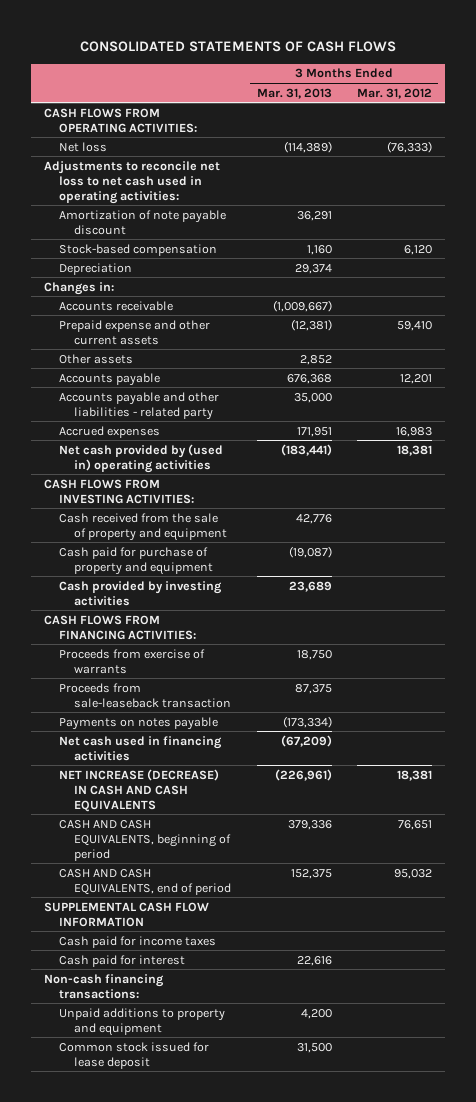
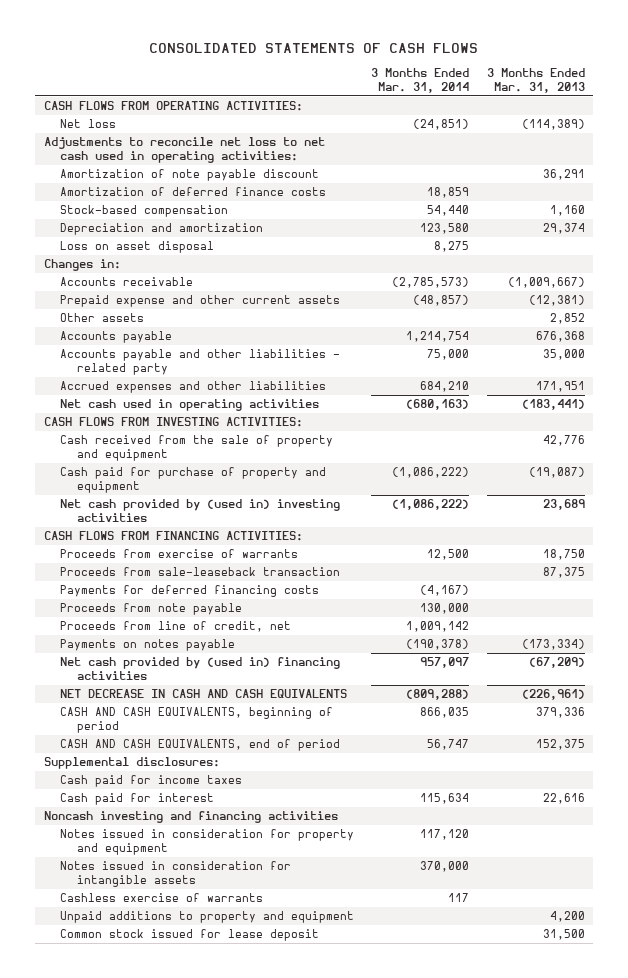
- | 3 Months Ended Mar. 31, 2013 | 3 Months Ended Mar. 31, 2012
+ | 3 Months Ended Mar. 31, 2014 | 3 Months Ended Mar. 31, 2013
+ Amortization of deferred finance costs | 18,859 |
- Depreciation | 29,374 |
+ Depreciation and amortization | 123,580 | 29,374
+ Loss on asset disposal | 8,275 |
- Accrued expenses | 171,951 | 16,983
- Net cash provided by (used in) operating activities | (183,441) | 18,381
+ Accrued expenses and other liabilities | 684,210 | 171,951
+ Net cash used in operating activities | (680,163) | (183,441)
- Cash provided by investing activities | 23,689 |
+ Net cash provided by (used in) investing activities | (1,086,222) | 23,689
+ Payments for deferred financing costs | (4,167) |
+ Proceeds from note payable | 130,000 |
+ Proceeds from line of credit, net | 1,009,142 |
- Net cash used in financing activities | (67,209) |
- NET INCREASE (DECREASE) IN CASH AND CASH EQUIVALENTS | (226,961) | 18,381
+ Net cash provided by (used in) financing activities | 957,097 | (67,209)
+ NET DECREASE IN CASH AND CASH EQUIVALENTS | (809,288) | (226,961)
- SUPPLEMENTAL CASH FLOW INFORMATION
+ Supplemental disclosures:
- Non-cash financing transactions:
+ Noncash investing and financing activities
+ Notes issued in consideration for property and equipment | 117,120 |
+ Notes issued in consideration for intangible assets | 370,000 |
+ Cashless exercise of warrants | 117 |

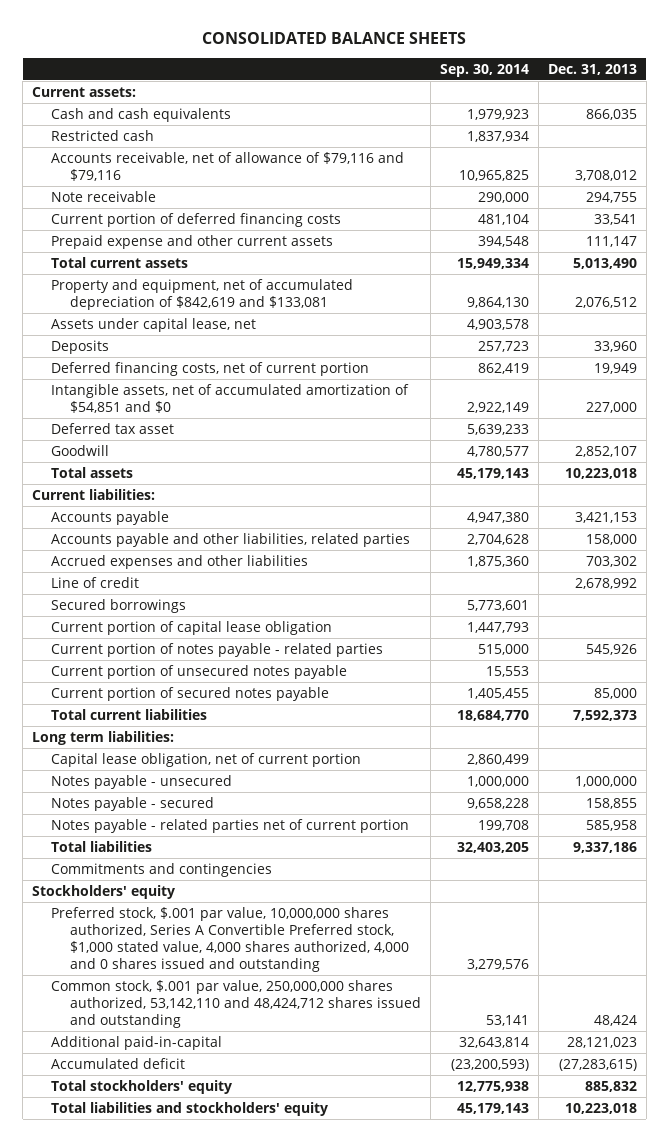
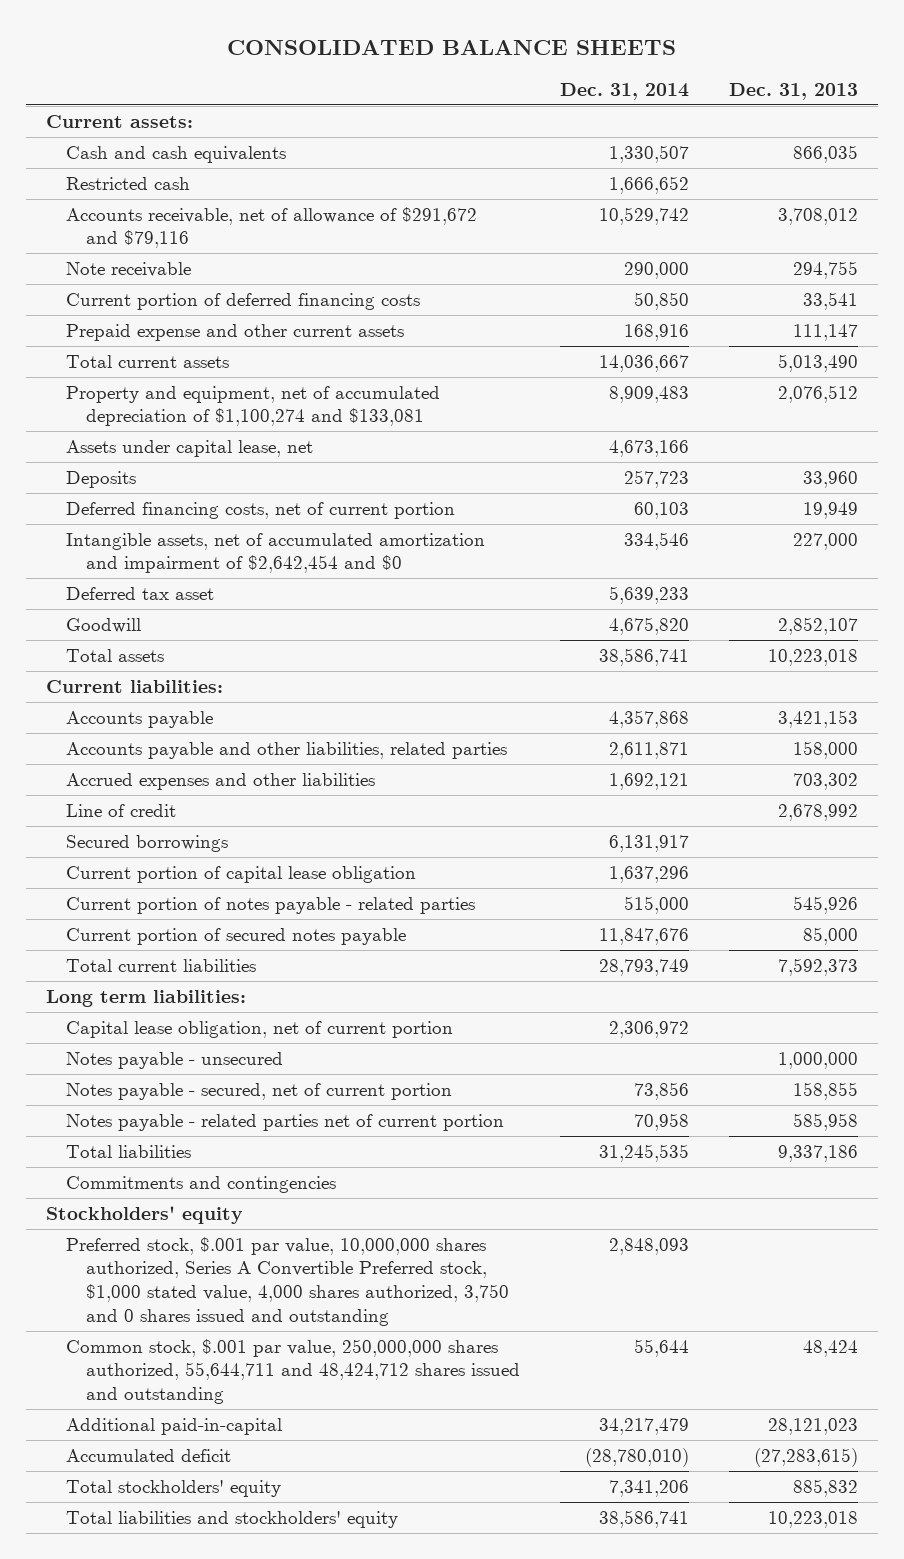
- | Sep. 30, 2014 | Dec. 31, 2013
+ | Dec. 31, 2014 | Dec. 31, 2013
- Accounts receivable, net of allowance of $79,116 and $79,116 | 10,965,825 | 3,708,012
+ Accounts receivable, net of allowance of $291,672 and $79,116 | 10,529,742 | 3,708,012
- Property and equipment, net of accumulated depreciation of $842,619 and $133,081 | 9,864,130 | 2,076,512
+ Property and equipment, net of accumulated depreciation of $1,100,274 and $133,081 | 8,909,483 | 2,076,512
- Intangible assets, net of accumulated amortization of $54,851 and $0 | 2,922,149 | 227,000
+ Intangible assets, net of accumulated amortization and impairment of $2,642,454 and $0 | 334,546 | 227,000
- Current portion of unsecured notes payable | 15,553 |
- Notes payable - secured | 9,658,228 | 158,855
+ Notes payable - secured, net of current portion | 73,856 | 158,855
- Preferred stock, $.001 par value, 10,000,000 shares authorized, Series A Convertible Preferred stock, $1,000 stated value, 4,000 shares authorized, 4,000 and 0 shares issued and outstanding | 3,279,576 |
- Common stock, $.001 par value, 250,000,000 shares authorized, 53,142,110 and 48,424,712 shares issued and outstanding | 53,141 | 48,424
+ Preferred stock, $.001 par value, 10,000,000 shares authorized, Series A Convertible Preferred stock, $1,000 stated value, 4,000 shares authorized, 3,750 and 0 shares issued and outstanding | 2,848,093 |
+ Common stock, $.001 par value, 250,000,000 shares authorized, 55,644,711 and 48,424,712 shares issued and outstanding | 55,644 | 48,424

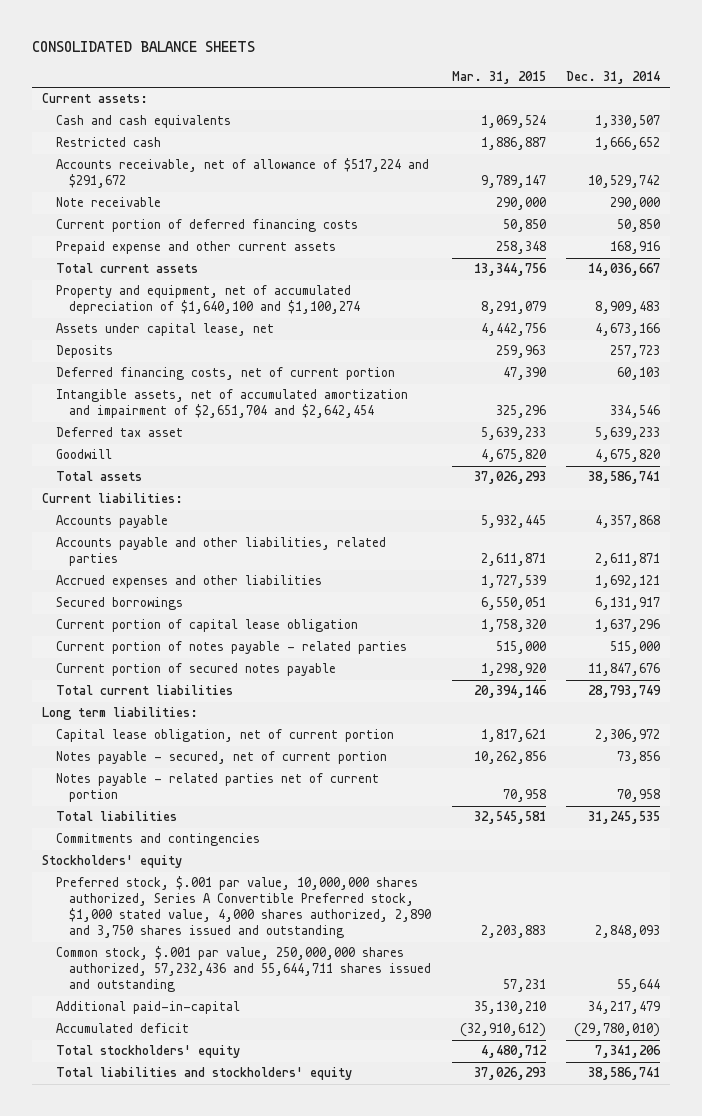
- | Dec. 31, 2014 | Dec. 31, 2013
+ | Mar. 31, 2015 | Dec. 31, 2014
- Accounts receivable, net of allowance of $291,672 and $79,116 | 10,529,742 | 3,708,012
+ Accounts receivable, net of allowance of $517,224 and $291,672 | 9,789,147 | 10,529,742
- Property and equipment, net of accumulated depreciation of $1,100,274 and $133,081 | 8,909,483 | 2,076,512
+ Property and equipment, net of accumulated depreciation of $1,640,100 and $1,100,274 | 8,291,079 | 8,909,483
- Intangible assets, net of accumulated amortization and impairment of $2,642,454 and $0 | 334,546 | 227,000
+ Intangible assets, net of accumulated amortization and impairment of $2,651,704 and $2,642,454 | 325,296 | 334,546
- Line of credit | | 2,678,992
- Notes payable - unsecured | | 1,000,000
- Preferred stock, $.001 par value, 10,000,000 shares authorized, Series A Convertible Preferred stock, $1,000 stated value, 4,000 shares authorized, 3,750 and 0 shares issued and outstanding | 2,848,093 |
- Common stock, $.001 par value, 250,000,000 shares authorized, 55,644,711 and 48,424,712 shares issued and outstanding | 55,644 | 48,424
+ Preferred stock, $.001 par value, 10,000,000 shares authorized, Series A Convertible Preferred stock, $1,000 stated value, 4,000 shares authorized, 2,890 and 3,750 shares issued and outstanding | 2,203,883 | 2,848,093
+ Common stock, $.001 par value, 250,000,000 shares authorized, 57,232,436 and 55,644,711 shares issued and outstanding | 57,231 | 55,644
- Accumulated deficit | (28,780,010) | (27,283,615)
+ Accumulated deficit | (32,910,612) | (29,780,010)

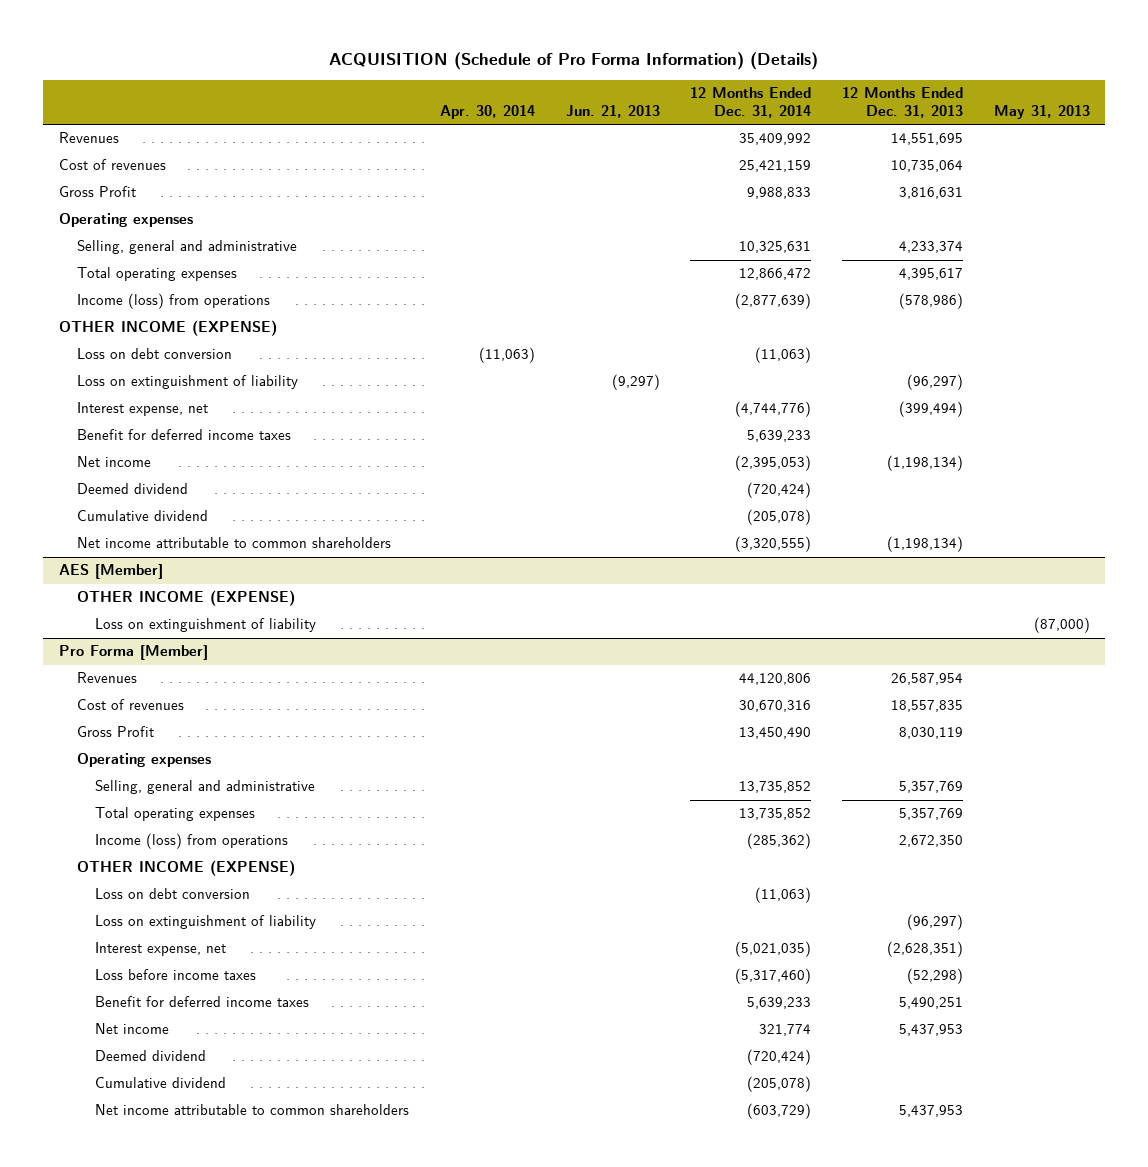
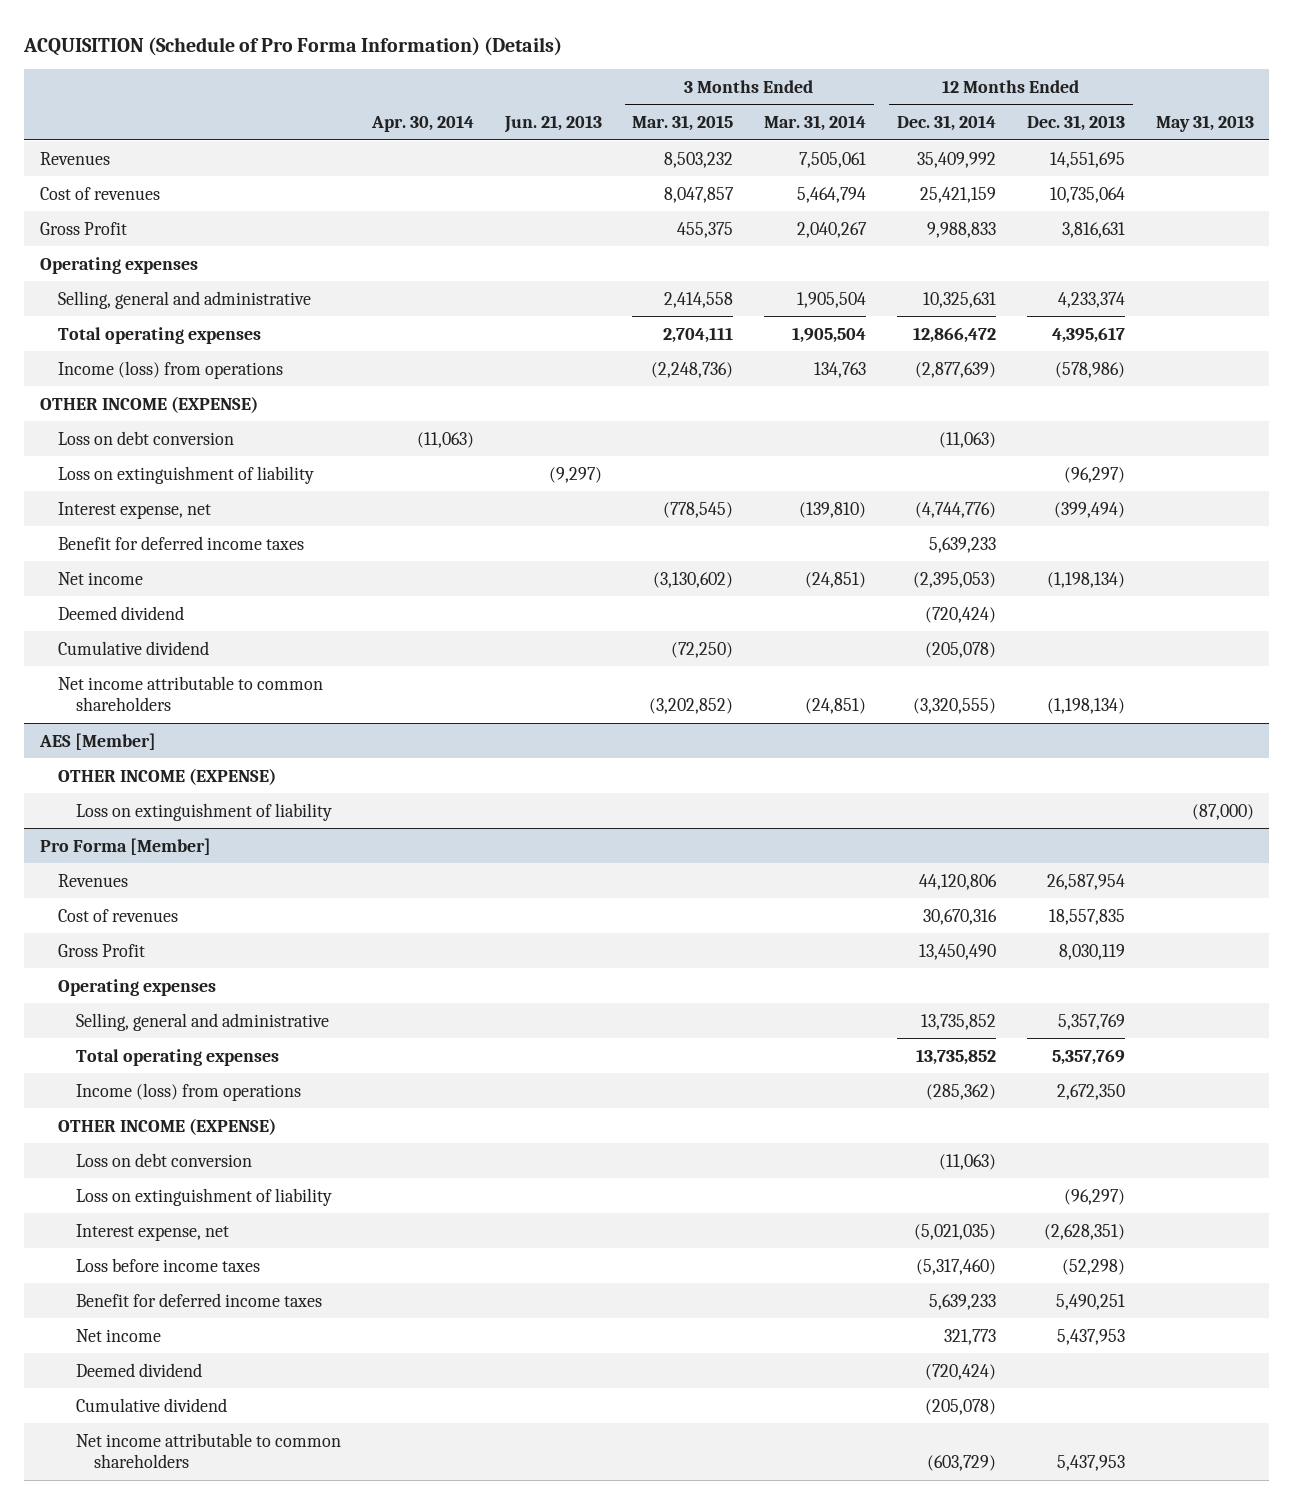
- | Apr. 30, 2014 | Jun. 21, 2013 | 12 Months Ended Dec. 31, 2014 | 12 Months Ended Dec. 31, 2013 | May 31, 2013
+ | Apr. 30, 2014 | Jun. 21, 2013 | 3 Months Ended Mar. 31, 2015 | 3 Months Ended Mar. 31, 2014 | 12 Months Ended Dec. 31, 2014 | 12 Months Ended Dec. 31, 2013 | May 31, 2013
@ Pro Forma [Member]
- Net income | | | 321,774 | 5,437,953 |
+ Net income | | | | | 321,773 | 5,437,953 |

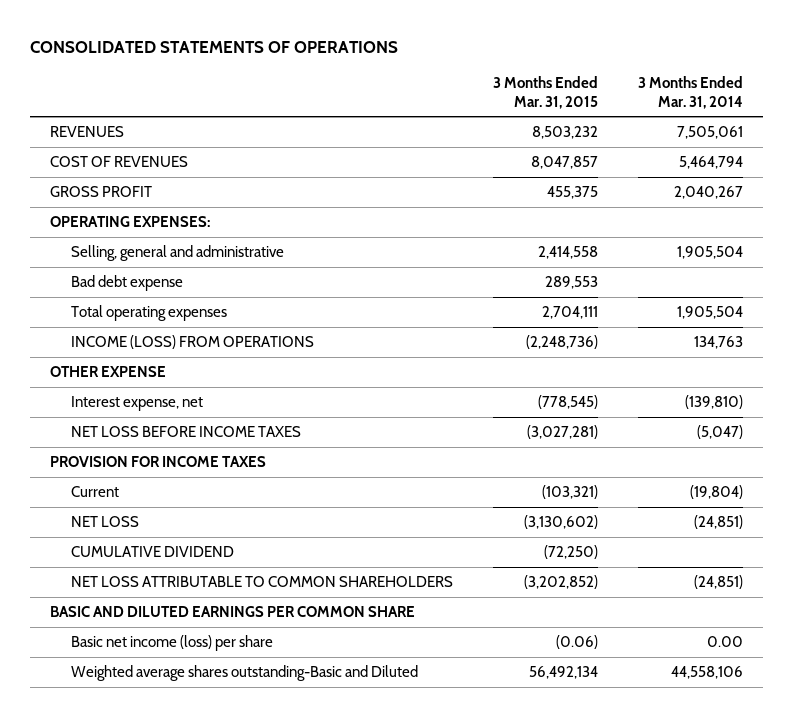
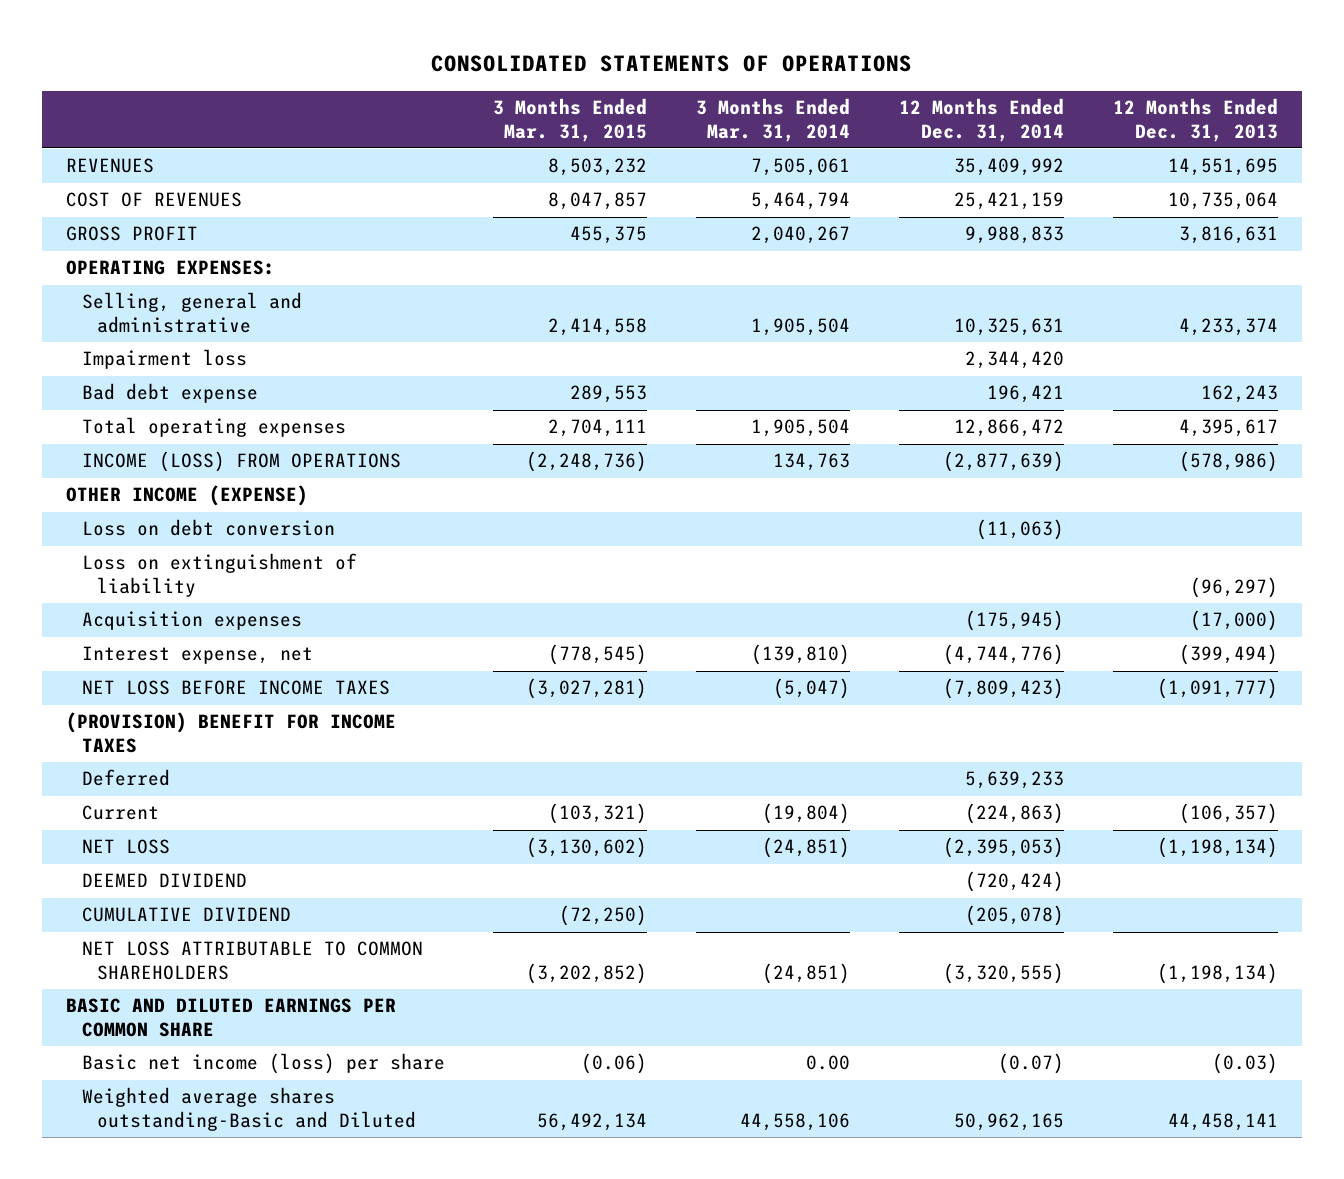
- | 3 Months Ended Mar. 31, 2015 | 3 Months Ended Mar. 31, 2014
+ | 3 Months Ended Mar. 31, 2015 | 3 Months Ended Mar. 31, 2014 | 12 Months Ended Dec. 31, 2014 | 12 Months Ended Dec. 31, 2013
+ Impairment loss | | | 2,344,420 |
- OTHER EXPENSE
+ OTHER INCOME (EXPENSE)
+ Loss on debt conversion | | | (11,063) |
+ Loss on extinguishment of liability | | | | (96,297)
+ Acquisition expenses | | | (175,945) | (17,000)
- PROVISION FOR INCOME TAXES
+ (PROVISION) BENEFIT FOR INCOME TAXES
+ Deferred | | | 5,639,233 |
+ DEEMED DIVIDEND | | | (720,424) |

